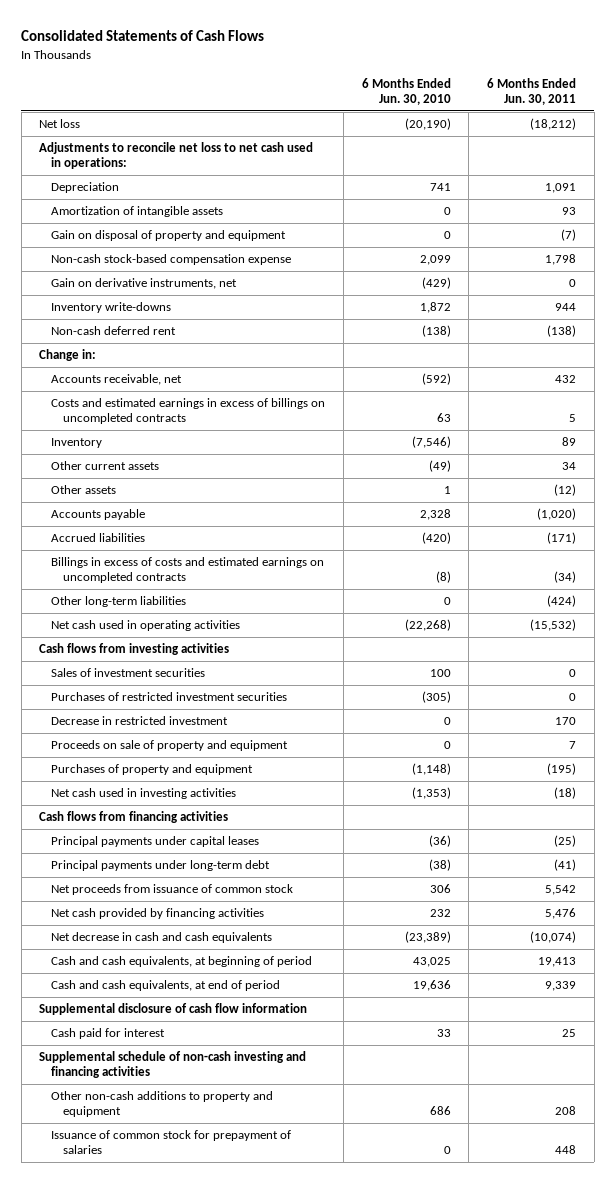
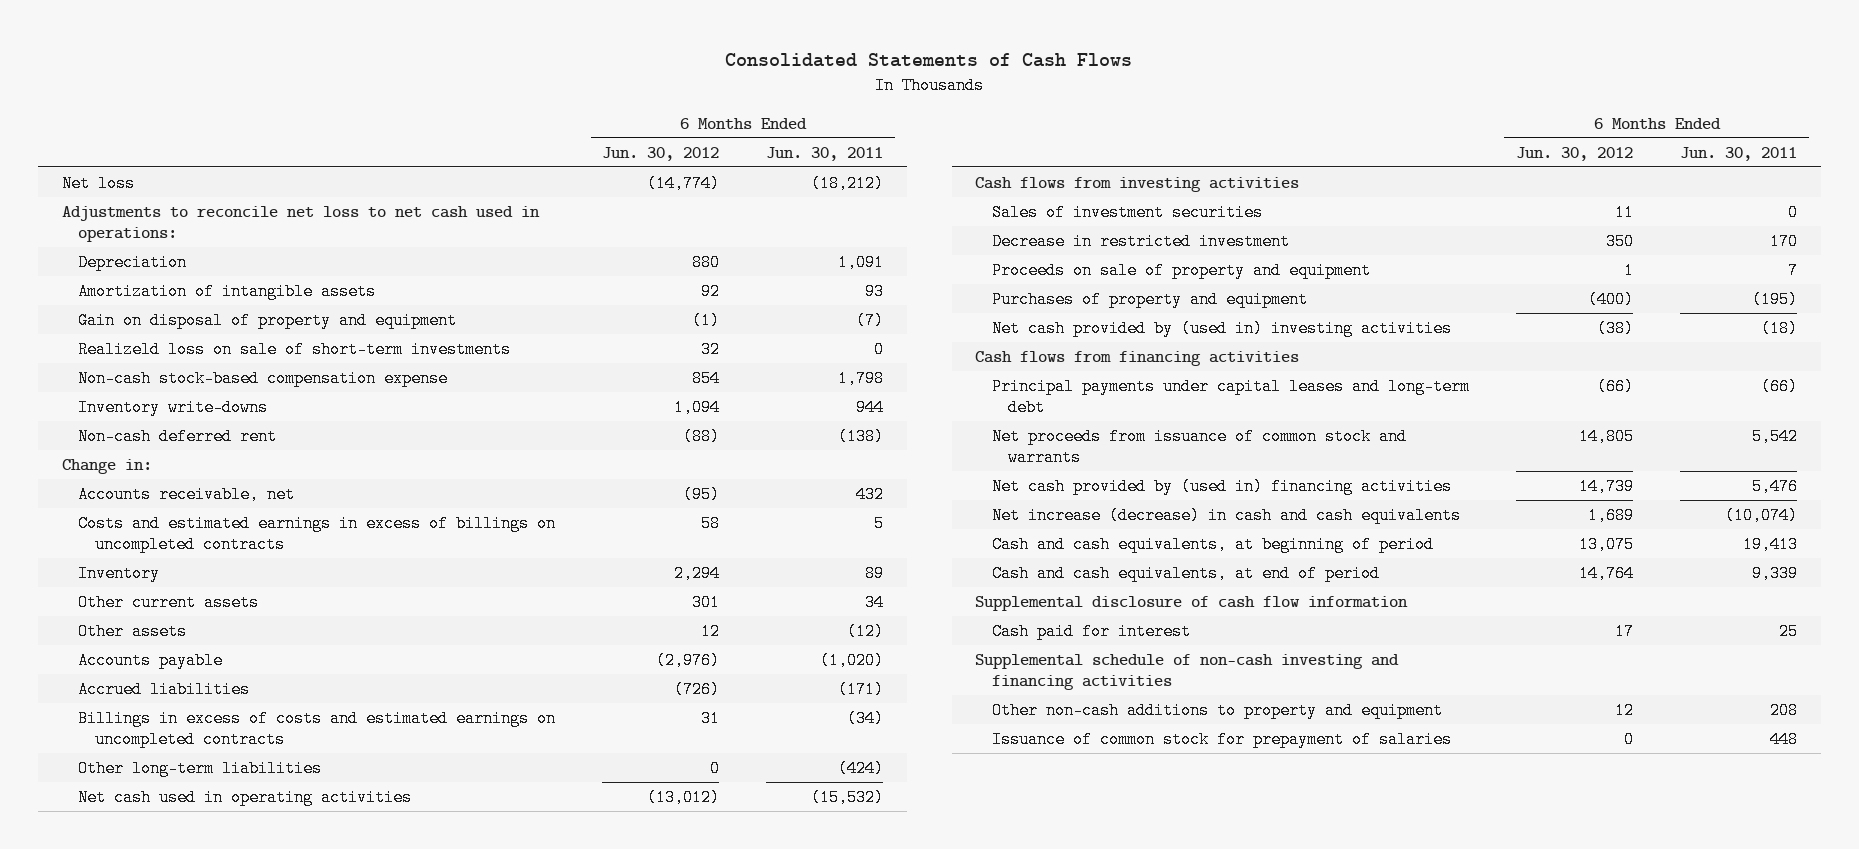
- | 6 Months Ended Jun. 30, 2010 | 6 Months Ended Jun. 30, 2011
+ | 6 Months Ended Jun. 30, 2012 | 6 Months Ended Jun. 30, 2011
+ Realizeld loss on sale of short-term investments | 32 | 0
- Gain on derivative instruments, net | (429) | 0
- Purchases of restricted investment securities | (305) | 0
- Net cash used in investing activities | (1,353) | (18)
+ Net cash provided by (used in) investing activities | (38) | (18)
- Principal payments under capital leases | (36) | (25)
- Principal payments under long-term debt | (38) | (41)
- Net proceeds from issuance of common stock | 306 | 5,542
- Net cash provided by financing activities | 232 | 5,476
- Net decrease in cash and cash equivalents | (23,389) | (10,074)
+ Principal payments under capital leases and long-term debt | (66) | (66)
+ Net proceeds from issuance of common stock and warrants | 14,805 | 5,542
+ Net cash provided by (used in) financing activities | 14,739 | 5,476
+ Net increase (decrease) in cash and cash equivalents | 1,689 | (10,074)

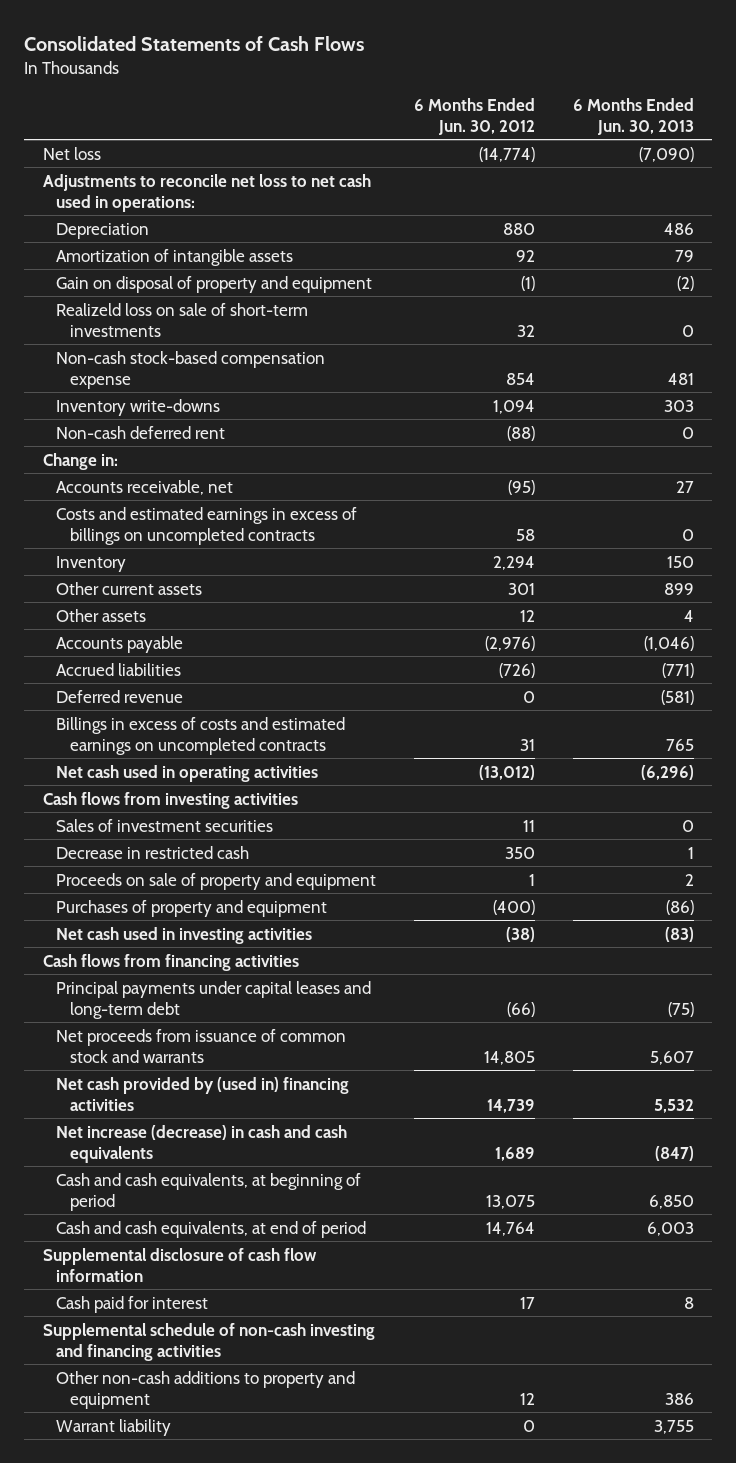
- | 6 Months Ended Jun. 30, 2012 | 6 Months Ended Jun. 30, 2011
+ | 6 Months Ended Jun. 30, 2012 | 6 Months Ended Jun. 30, 2013
+ Deferred revenue | 0 | (581)
- Other long-term liabilities | 0 | (424)
- Decrease in restricted investment | 350 | 170
+ Decrease in restricted cash | 350 | 1
- Net cash provided by (used in) investing activities | (38) | (18)
+ Net cash used in investing activities | (38) | (83)
- Issuance of common stock for prepayment of salaries | 0 | 448
+ Warrant liability | 0 | 3,755

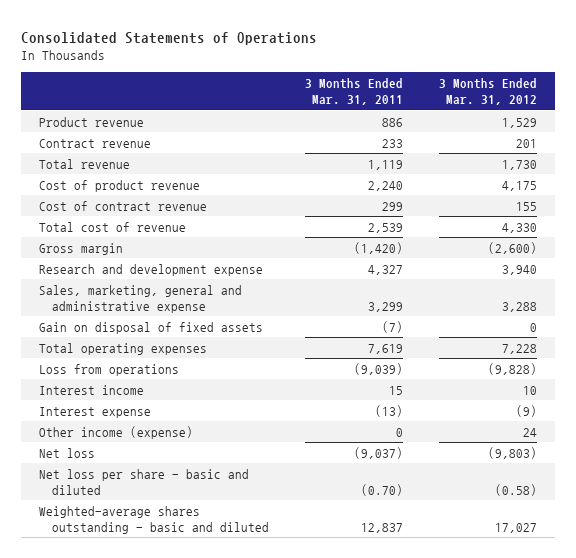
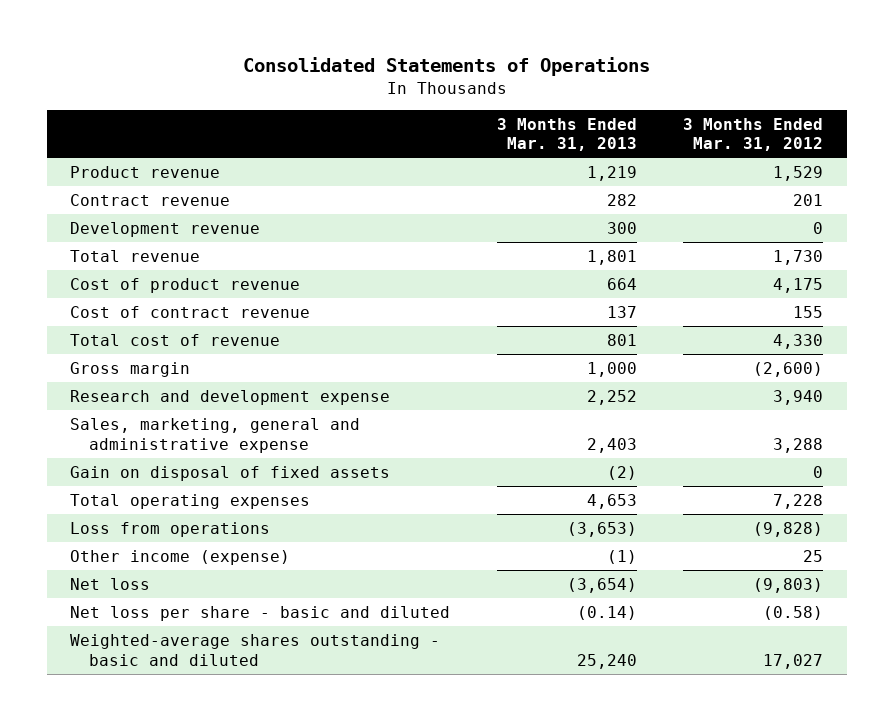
- | 3 Months Ended Mar. 31, 2011 | 3 Months Ended Mar. 31, 2012
+ | 3 Months Ended Mar. 31, 2013 | 3 Months Ended Mar. 31, 2012
+ Development revenue | 300 | 0
- Interest income | 15 | 10
- Interest expense | (13) | (9)
- Other income (expense) | 0 | 24
+ Other income (expense) | (1) | 25

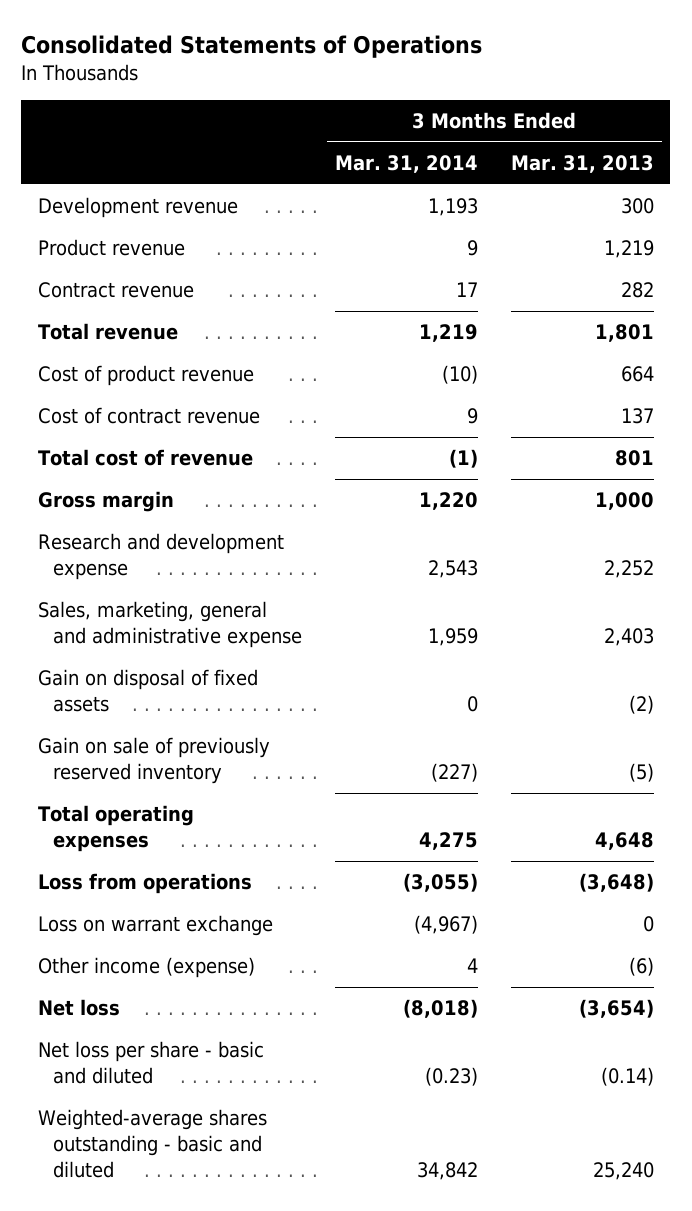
- | 3 Months Ended Mar. 31, 2013 | 3 Months Ended Mar. 31, 2012
+ | 3 Months Ended Mar. 31, 2014 | 3 Months Ended Mar. 31, 2013
moved up: Development revenue | 1,193 | 300
- Total operating expenses | 4,653 | 7,228
- Loss from operations | (3,653) | (9,828)
- Other income (expense) | (1) | 25
+ Gain on sale of previously reserved inventory | (227) | (5)
+ Total operating expenses | 4,275 | 4,648
+ Loss from operations | (3,055) | (3,648)
+ Loss on warrant exchange | (4,967) | 0
+ Other income (expense) | 4 | (6)

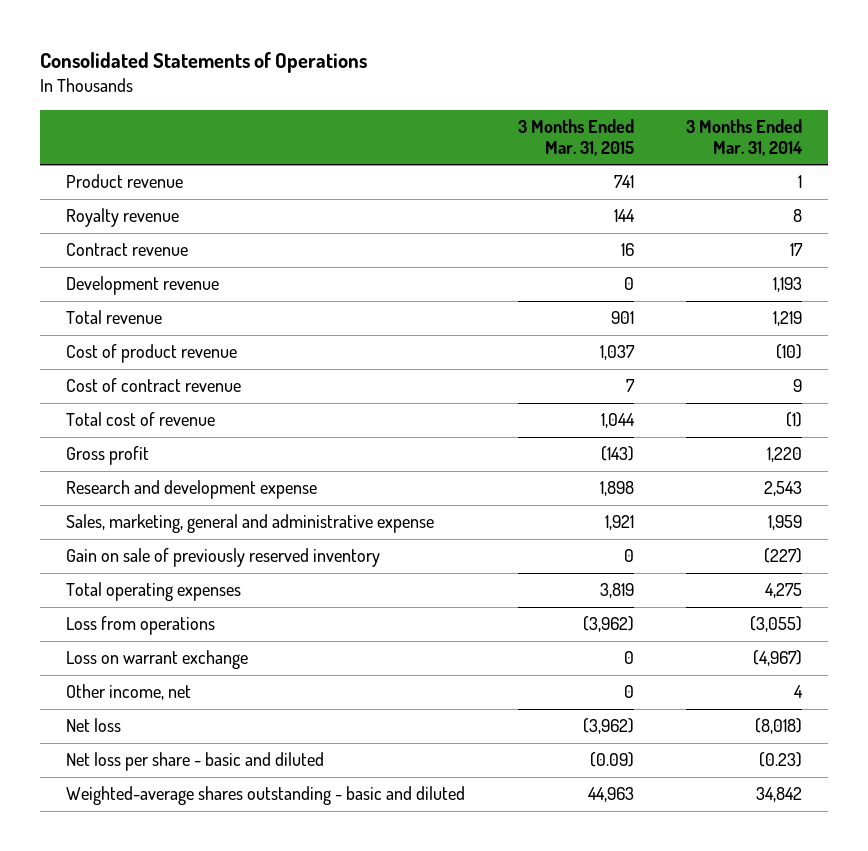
- | 3 Months Ended Mar. 31, 2014 | 3 Months Ended Mar. 31, 2013
+ | 3 Months Ended Mar. 31, 2015 | 3 Months Ended Mar. 31, 2014
- Product revenue | 9 | 1,219
+ Product revenue | 741 | 1
+ Royalty revenue | 144 | 8
moved down: Development revenue | 0 | 1,193
- Gross margin | 1,220 | 1,000
+ Gross profit | (143) | 1,220
- Gain on disposal of fixed assets | 0 | (2)
- Other income (expense) | 4 | (6)
+ Other income, net | 0 | 4

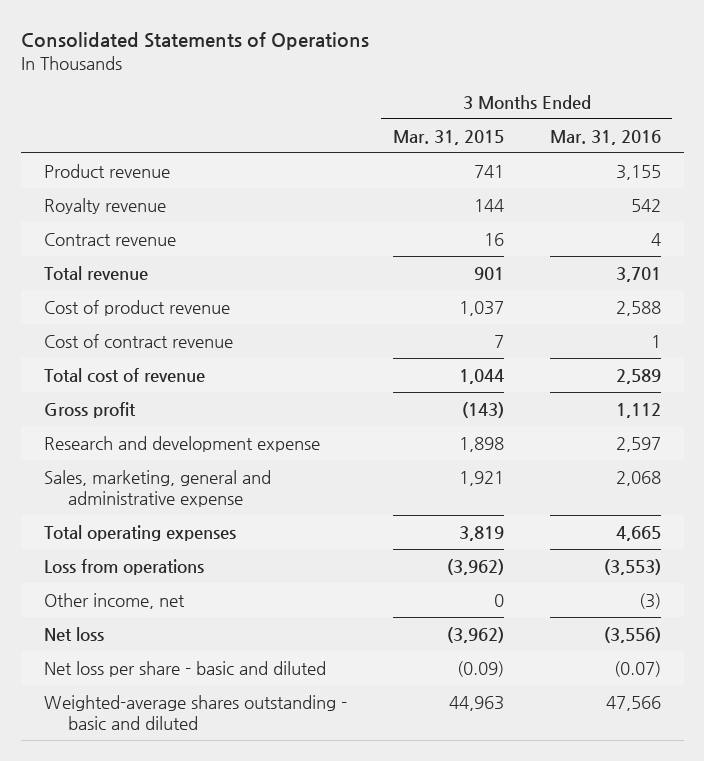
- | 3 Months Ended Mar. 31, 2015 | 3 Months Ended Mar. 31, 2014
+ | 3 Months Ended Mar. 31, 2015 | 3 Months Ended Mar. 31, 2016
- Development revenue | 0 | 1,193
- Gain on sale of previously reserved inventory | 0 | (227)
- Loss on warrant exchange | 0 | (4,967)

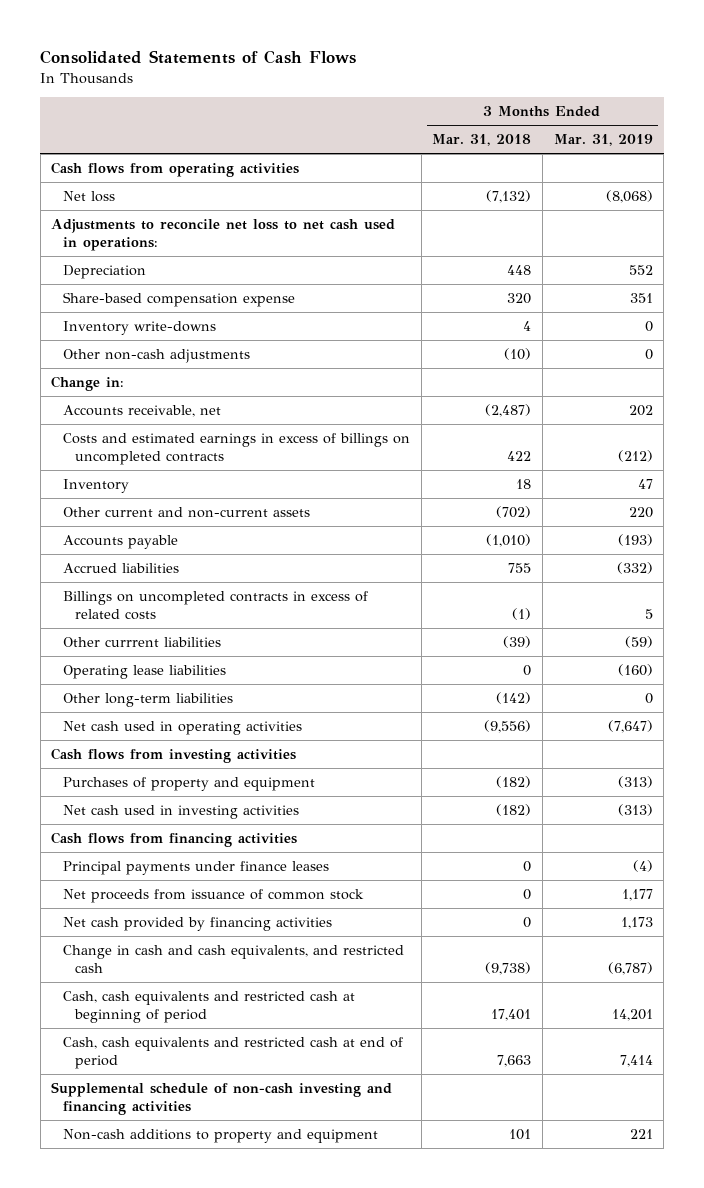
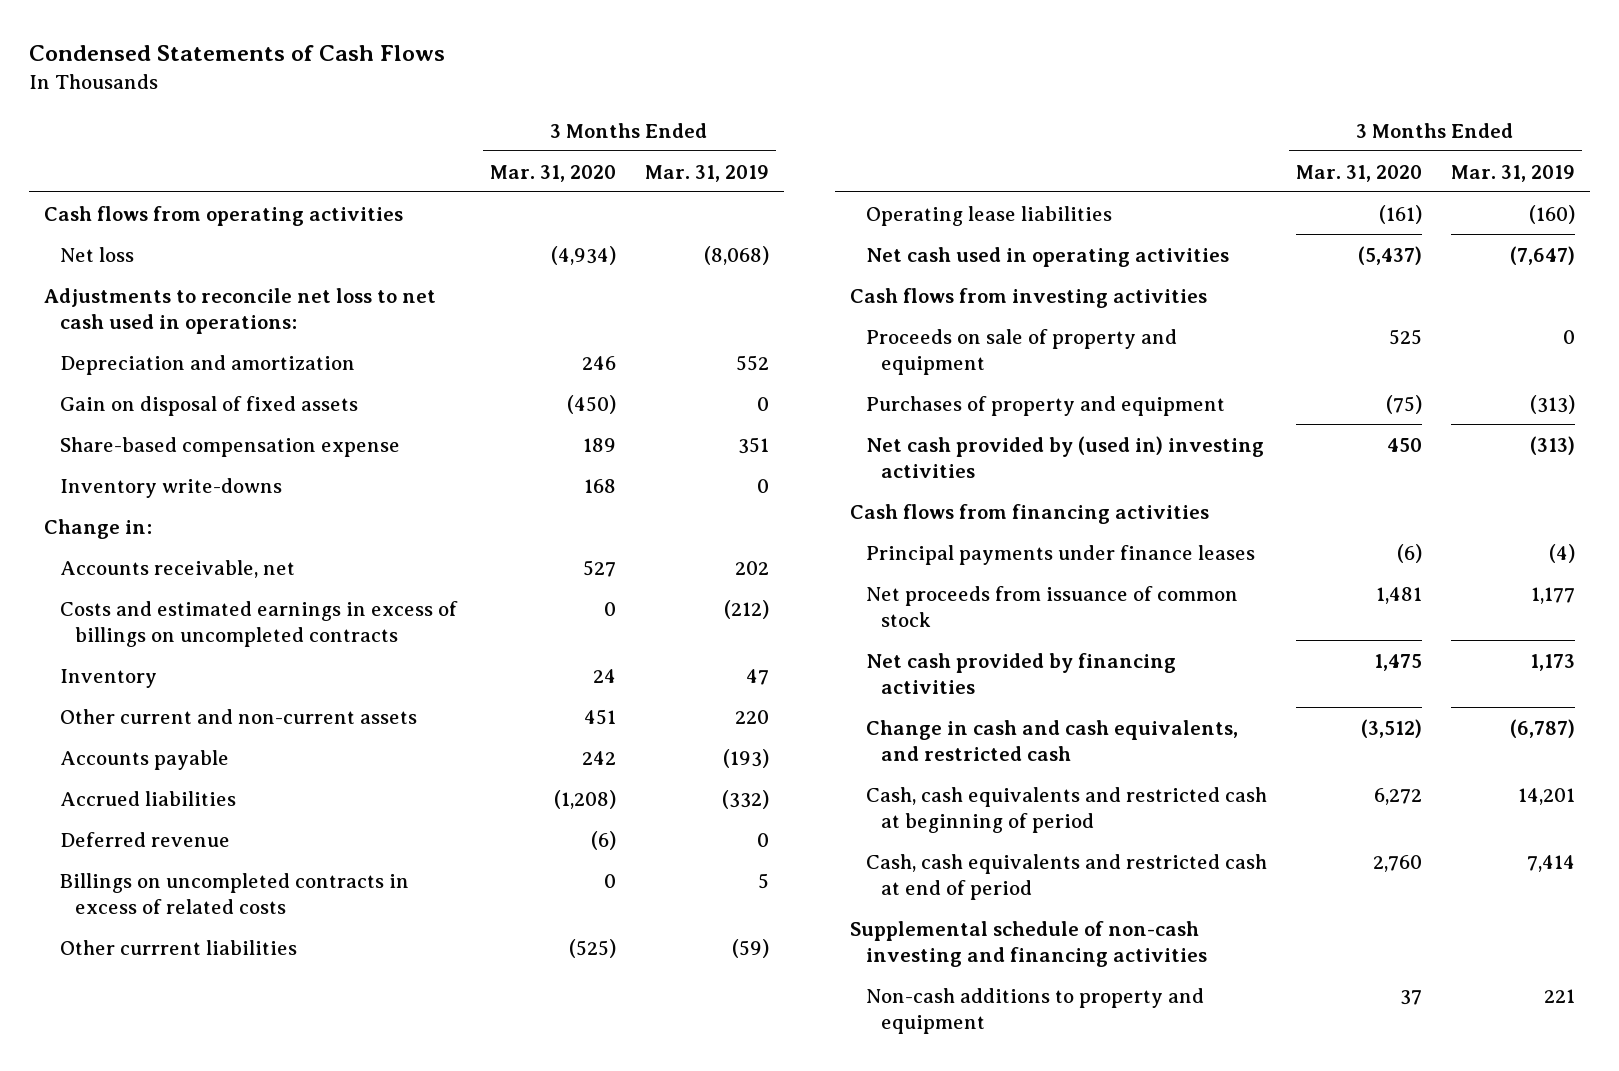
- Consolidated Statements of Cash Flows
+ Condensed Statements of Cash Flows
- | 3 Months Ended Mar. 31, 2018 | 3 Months Ended Mar. 31, 2019
+ | 3 Months Ended Mar. 31, 2020 | 3 Months Ended Mar. 31, 2019
- Depreciation | 448 | 552
+ Depreciation and amortization | 246 | 552
+ Gain on disposal of fixed assets | (450) | 0
- Other non-cash adjustments | (10) | 0
+ Deferred revenue | (6) | 0
- Other long-term liabilities | (142) | 0
+ Proceeds on sale of property and equipment | 525 | 0
- Net cash used in investing activities | (182) | (313)
+ Net cash provided by (used in) investing activities | 450 | (313)

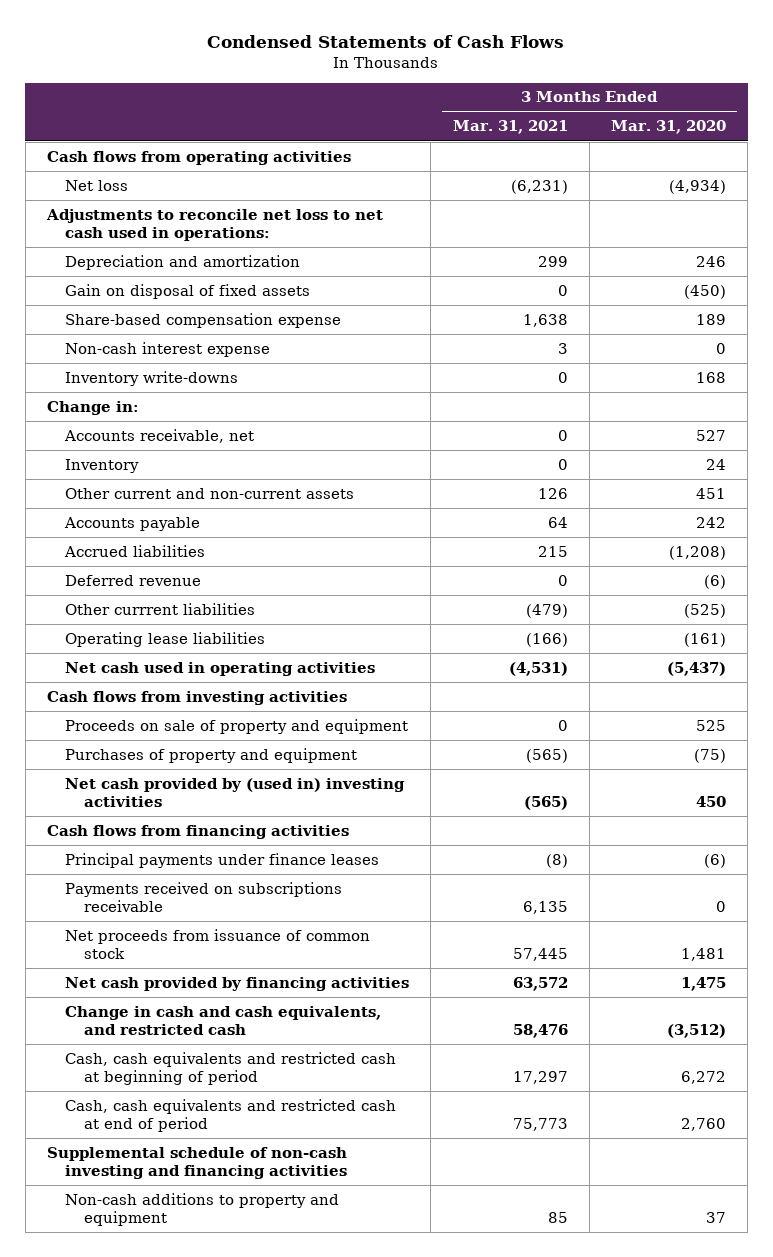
- | 3 Months Ended Mar. 31, 2020 | 3 Months Ended Mar. 31, 2019
+ | 3 Months Ended Mar. 31, 2021 | 3 Months Ended Mar. 31, 2020
+ Non-cash interest expense | 3 | 0
- Costs and estimated earnings in excess of billings on uncompleted contracts | 0 | (212)
- Billings on uncompleted contracts in excess of related costs | 0 | 5
+ Payments received on subscriptions receivable | 6,135 | 0

